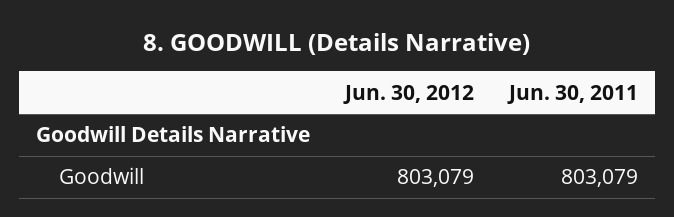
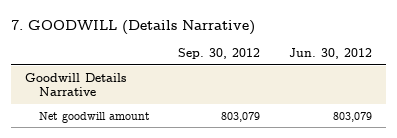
- 8. GOODWILL (Details Narrative)
+ 7. GOODWILL (Details Narrative)
- | Jun. 30, 2012 | Jun. 30, 2011
+ | Sep. 30, 2012 | Jun. 30, 2012
- Goodwill | 803,079 | 803,079
+ Net goodwill amount | 803,079 | 803,079

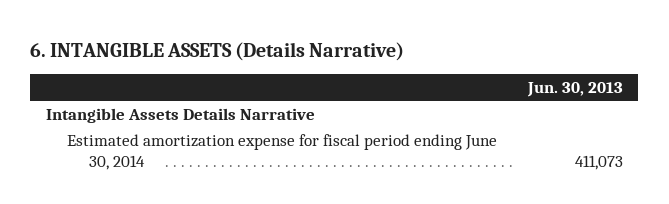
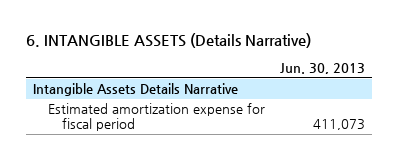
- Estimated amortization expense for fiscal period ending June 30, 2014 | 411,073
+ Estimated amortization expense for fiscal period | 411,073

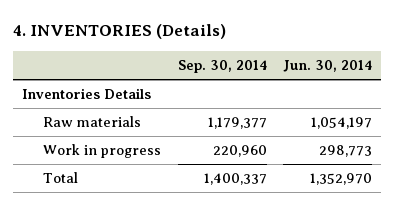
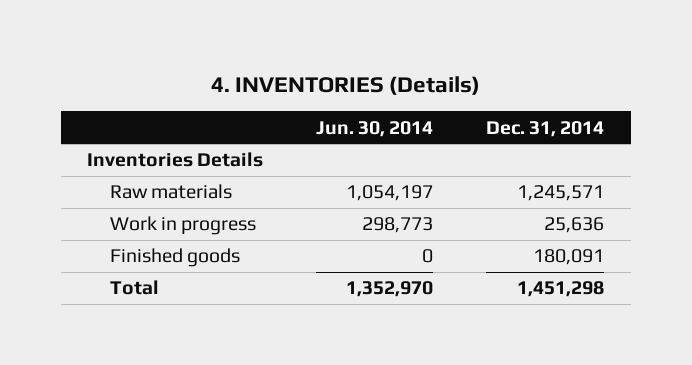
- | Sep. 30, 2014 | Jun. 30, 2014
+ | Jun. 30, 2014 | Dec. 31, 2014
+ Finished goods | 0 | 180,091

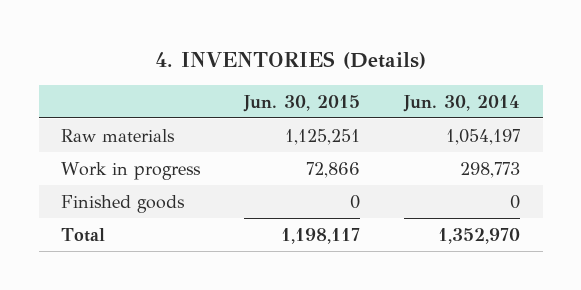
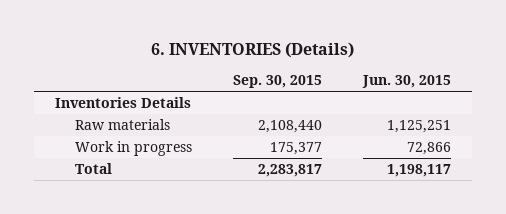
- 4. INVENTORIES (Details)
+ 6. INVENTORIES (Details)
- | Jun. 30, 2015 | Jun. 30, 2014
+ | Sep. 30, 2015 | Jun. 30, 2015
+ Inventories Details
- Finished goods | 0 | 0

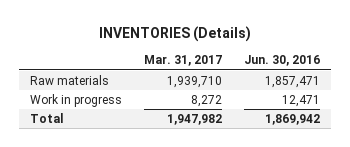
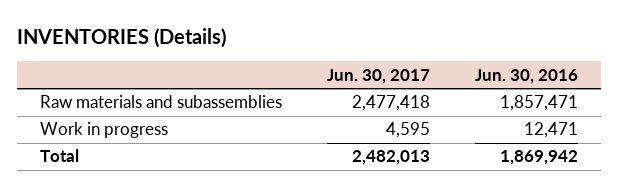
- | Mar. 31, 2017 | Jun. 30, 2016
+ | Jun. 30, 2017 | Jun. 30, 2016
- Raw materials | 1,939,710 | 1,857,471
+ Raw materials and subassemblies | 2,477,418 | 1,857,471

